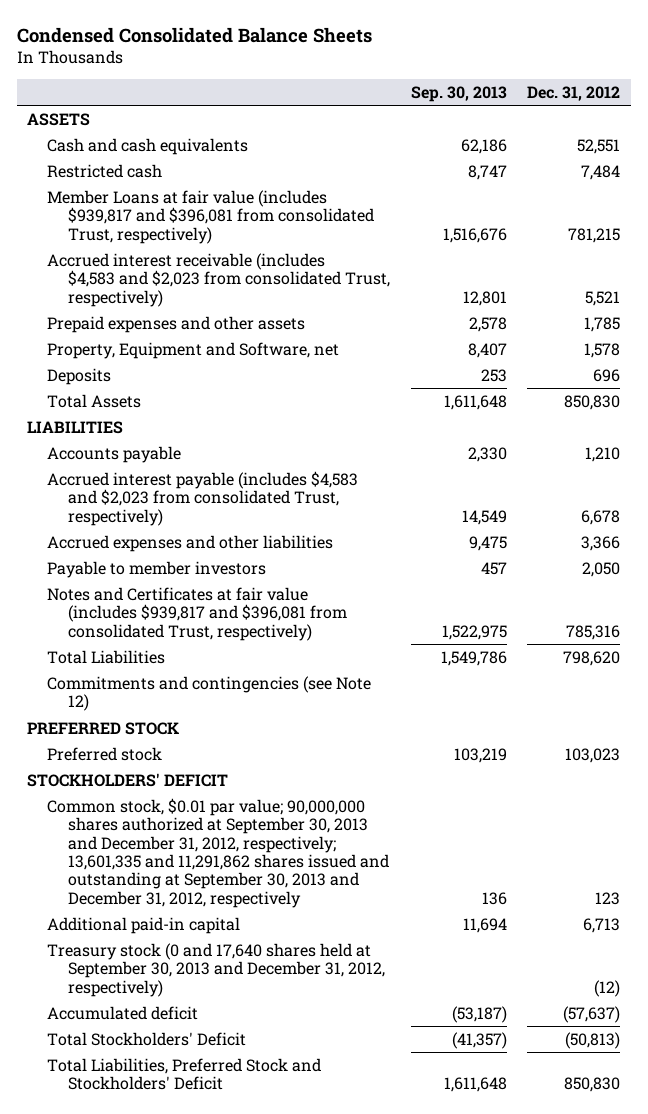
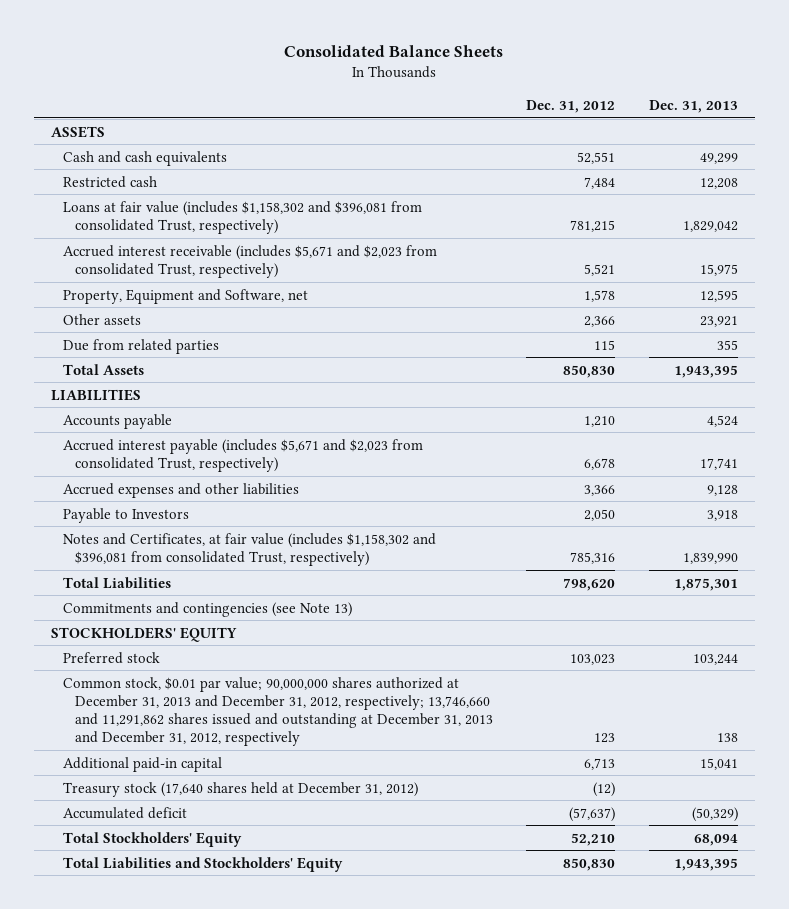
- Condensed Consolidated Balance Sheets
+ Consolidated Balance Sheets
- | Sep. 30, 2013 | Dec. 31, 2012
+ | Dec. 31, 2012 | Dec. 31, 2013
- Member Loans at fair value (includes $939,817 and $396,081 from consolidated Trust, respectively) | 1,516,676 | 781,215
- Accrued interest receivable (includes $4,583 and $2,023 from consolidated Trust, respectively) | 12,801 | 5,521
- Prepaid expenses and other assets | 2,578 | 1,785
+ Loans at fair value (includes $1,158,302 and $396,081 from consolidated Trust, respectively) | 781,215 | 1,829,042
+ Accrued interest receivable (includes $5,671 and $2,023 from consolidated Trust, respectively) | 5,521 | 15,975
- Deposits | 253 | 696
+ Other assets | 2,366 | 23,921
+ Due from related parties | 115 | 355
- Accrued interest payable (includes $4,583 and $2,023 from consolidated Trust, respectively) | 14,549 | 6,678
+ Accrued interest payable (includes $5,671 and $2,023 from consolidated Trust, respectively) | 6,678 | 17,741
- Payable to member investors | 457 | 2,050
- Notes and Certificates at fair value (includes $939,817 and $396,081 from consolidated Trust, respectively) | 1,522,975 | 785,316
+ Payable to Investors | 2,050 | 3,918
+ Notes and Certificates, at fair value (includes $1,158,302 and $396,081 from consolidated Trust, respectively) | 785,316 | 1,839,990
- Commitments and contingencies (see Note 12)
- PREFERRED STOCK
+ Commitments and contingencies (see Note 13)
+ STOCKHOLDERS' EQUITY
- STOCKHOLDERS' DEFICIT
- Common stock, $0.01 par value; 90,000,000 shares authorized at September 30, 2013 and December 31, 2012, respectively; 13,601,335 and 11,291,862 shares issued and outstanding at September 30, 2013 and December 31, 2012, respectively | 136 | 123
+ Common stock, $0.01 par value; 90,000,000 shares authorized at December 31, 2013 and December 31, 2012, respectively; 13,746,660 and 11,291,862 shares issued and outstanding at December 31, 2013 and December 31, 2012, respectively | 123 | 138
- Treasury stock (0 and 17,640 shares held at September 30, 2013 and December 31, 2012, respectively) | | (12)
+ Treasury stock (17,640 shares held at December 31, 2012) | (12) |
- Total Stockholders' Deficit | (41,357) | (50,813)
- Total Liabilities, Preferred Stock and Stockholders' Deficit | 1,611,648 | 850,830
+ Total Stockholders' Equity | 52,210 | 68,094
+ Total Liabilities and Stockholders' Equity | 850,830 | 1,943,395

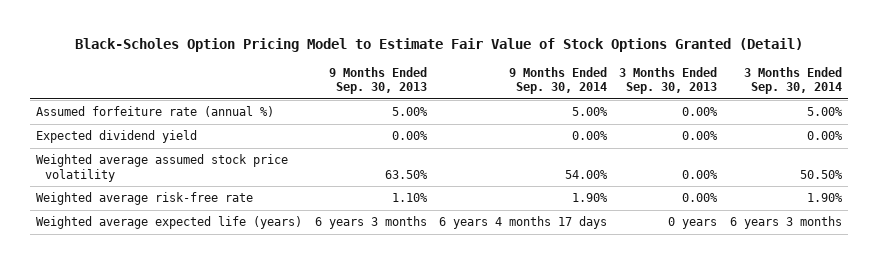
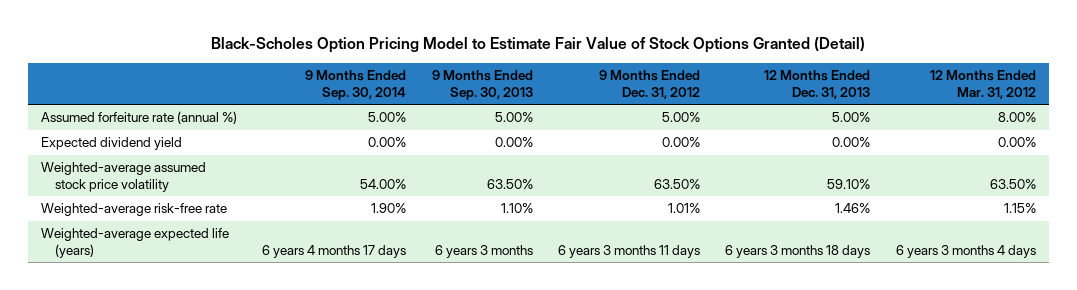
- | 9 Months Ended Sep. 30, 2013 | 9 Months Ended Sep. 30, 2014 | 3 Months Ended Sep. 30, 2013 | 3 Months Ended Sep. 30, 2014
+ | 9 Months Ended Sep. 30, 2014 | 9 Months Ended Sep. 30, 2013 | 9 Months Ended Dec. 31, 2012 | 12 Months Ended Dec. 31, 2013 | 12 Months Ended Mar. 31, 2012
- Weighted average assumed stock price volatility | 63.50% | 54.00% | 0.00% | 50.50%
- Weighted average risk-free rate | 1.10% | 1.90% | 0.00% | 1.90%
- Weighted average expected life (years) | 6 years 3 months | 6 years 4 months 17 days | 0 years | 6 years 3 months
+ Weighted-average assumed stock price volatility | 54.00% | 63.50% | 63.50% | 59.10% | 63.50%
+ Weighted-average risk-free rate | 1.90% | 1.10% | 1.01% | 1.46% | 1.15%
+ Weighted-average expected life (years) | 6 years 4 months 17 days | 6 years 3 months | 6 years 3 months 11 days | 6 years 3 months 18 days | 6 years 3 months 4 days

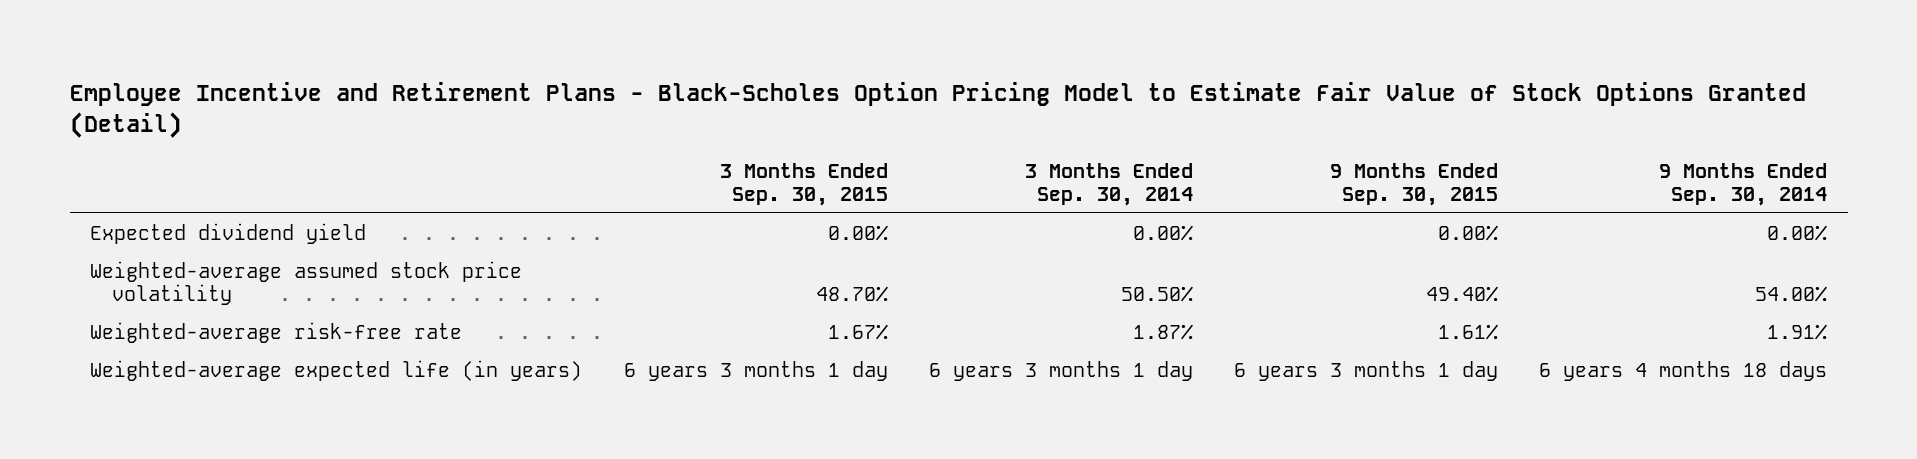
- Black-Scholes Option Pricing Model to Estimate Fair Value of Stock Options Granted (Detail)
+ Employee Incentive and Retirement Plans - Black-Scholes Option Pricing Model to Estimate Fair Value of Stock Options Granted (Detail)
- | 9 Months Ended Sep. 30, 2014 | 9 Months Ended Sep. 30, 2013 | 9 Months Ended Dec. 31, 2012 | 12 Months Ended Dec. 31, 2013 | 12 Months Ended Mar. 31, 2012
+ | 3 Months Ended Sep. 30, 2015 | 3 Months Ended Sep. 30, 2014 | 9 Months Ended Sep. 30, 2015 | 9 Months Ended Sep. 30, 2014
- Assumed forfeiture rate (annual %) | 5.00% | 5.00% | 5.00% | 5.00% | 8.00%
- Weighted-average risk-free rate | 1.90% | 1.10% | 1.01% | 1.46% | 1.15%
- Weighted-average expected life (years) | 6 years 4 months 17 days | 6 years 3 months | 6 years 3 months 11 days | 6 years 3 months 18 days | 6 years 3 months 4 days
+ Weighted-average risk-free rate | 1.67% | 1.87% | 1.61% | 1.91%
+ Weighted-average expected life (in years) | 6 years 3 months 1 day | 6 years 3 months 1 day | 6 years 3 months 1 day | 6 years 4 months 18 days

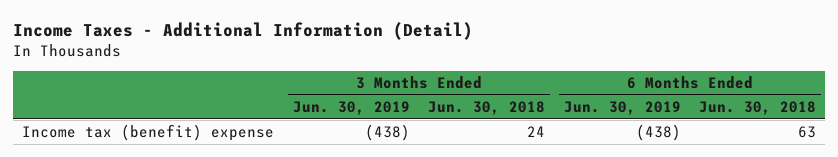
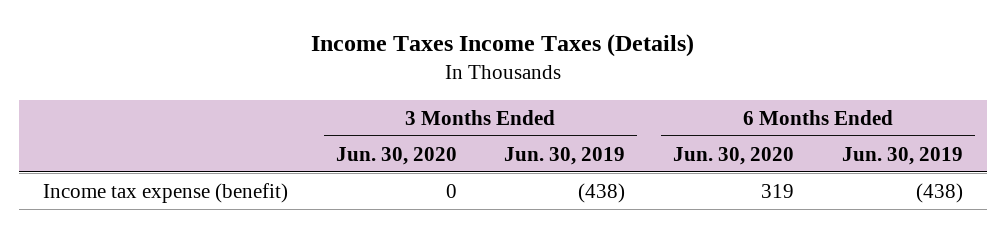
- Income Taxes - Additional Information (Detail)
+ Income Taxes Income Taxes (Details)
- | 3 Months Ended Jun. 30, 2019 | 3 Months Ended Jun. 30, 2018 | 6 Months Ended Jun. 30, 2019 | 6 Months Ended Jun. 30, 2018
+ | 3 Months Ended Jun. 30, 2020 | 3 Months Ended Jun. 30, 2019 | 6 Months Ended Jun. 30, 2020 | 6 Months Ended Jun. 30, 2019
- Income tax (benefit) expense | (438) | 24 | (438) | 63
+ Income tax expense (benefit) | 0 | (438) | 319 | (438)

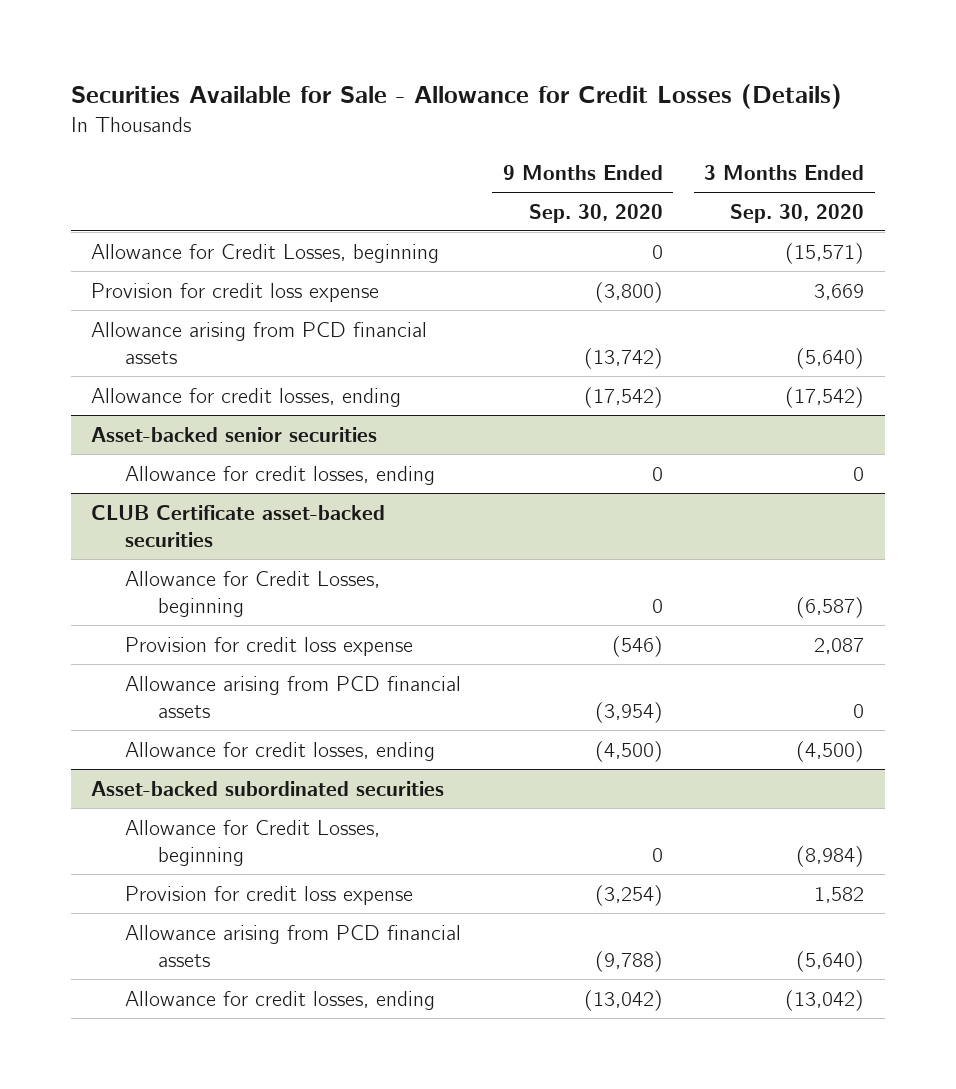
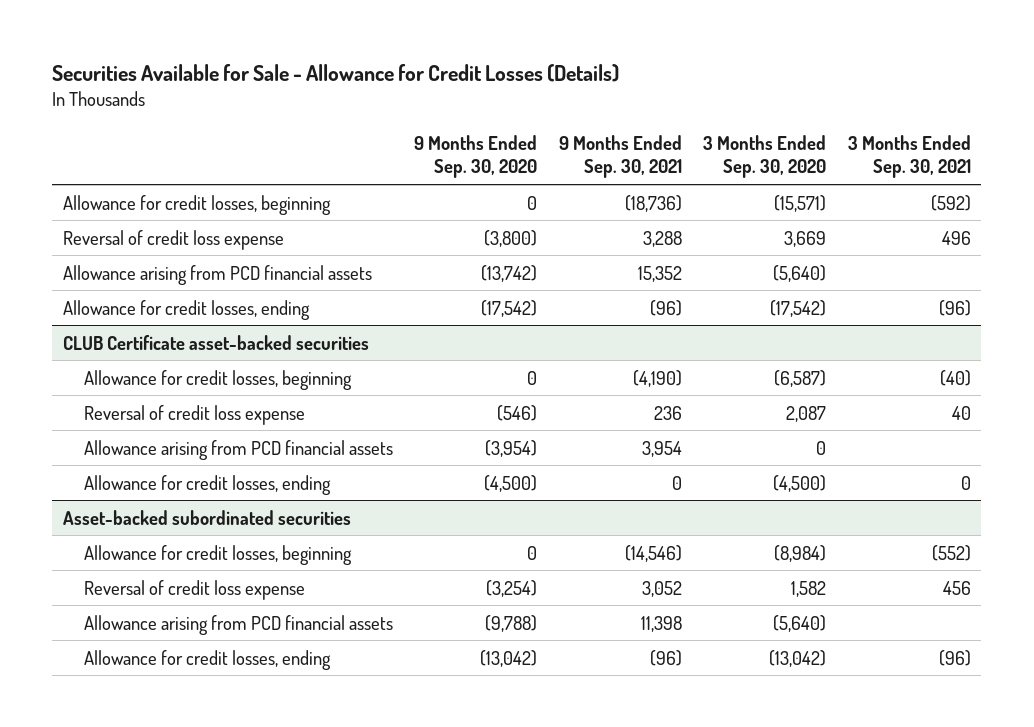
- | 9 Months Ended Sep. 30, 2020 | 3 Months Ended Sep. 30, 2020
+ | 9 Months Ended Sep. 30, 2020 | 9 Months Ended Sep. 30, 2021 | 3 Months Ended Sep. 30, 2020 | 3 Months Ended Sep. 30, 2021
- Allowance for Credit Losses, beginning | 0 | (15,571)
- Provision for credit loss expense | (3,800) | 3,669
+ Allowance for credit losses, beginning | 0 | (18,736) | (15,571) | (592)
+ Reversal of credit loss expense | (3,800) | 3,288 | 3,669 | 496
- Asset-backed senior securities
- Allowance for credit losses, ending | 0 | 0
@ CLUB Certificate asset-backed securities
- Allowance for Credit Losses, beginning | 0 | (6,587)
- Provision for credit loss expense | (546) | 2,087
+ Allowance for credit losses, beginning | 0 | (4,190) | (6,587) | (40)
+ Reversal of credit loss expense | (546) | 236 | 2,087 | 40
@ Asset-backed subordinated securities
- Allowance for Credit Losses, beginning | 0 | (8,984)
- Provision for credit loss expense | (3,254) | 1,582
+ Allowance for credit losses, beginning | 0 | (14,546) | (8,984) | (552)
+ Reversal of credit loss expense | (3,254) | 3,052 | 1,582 | 456

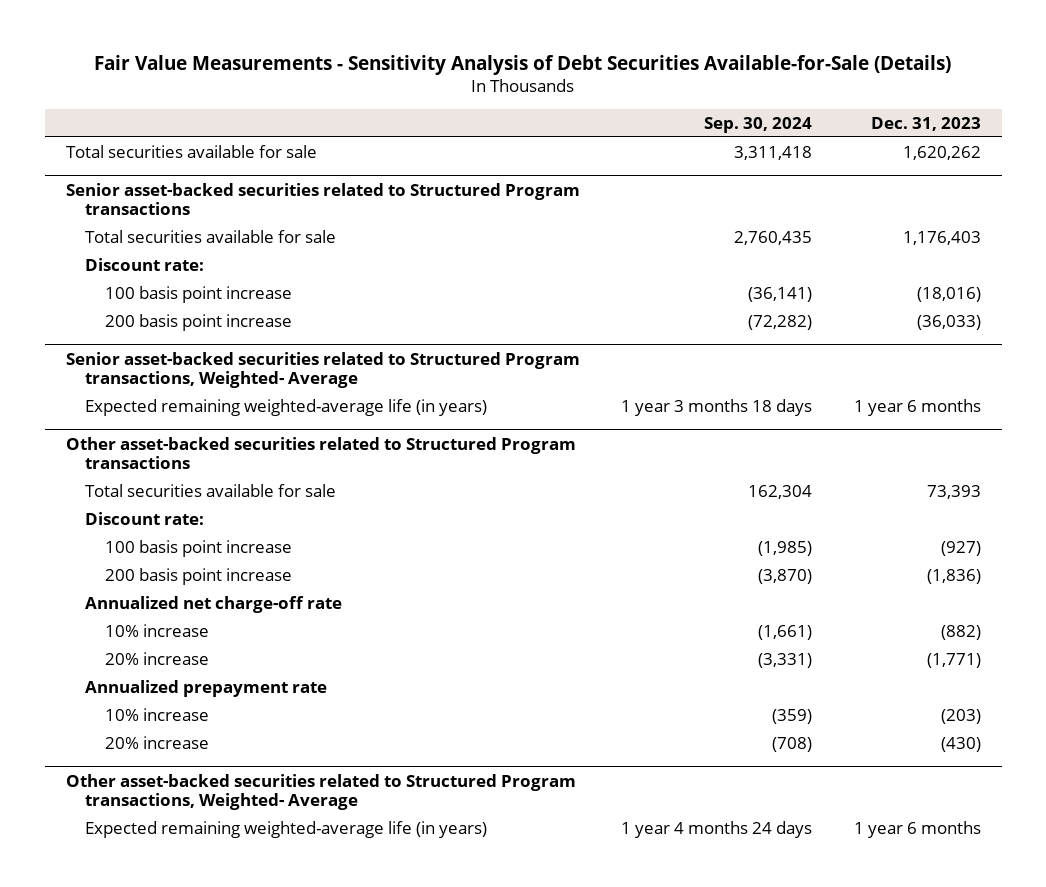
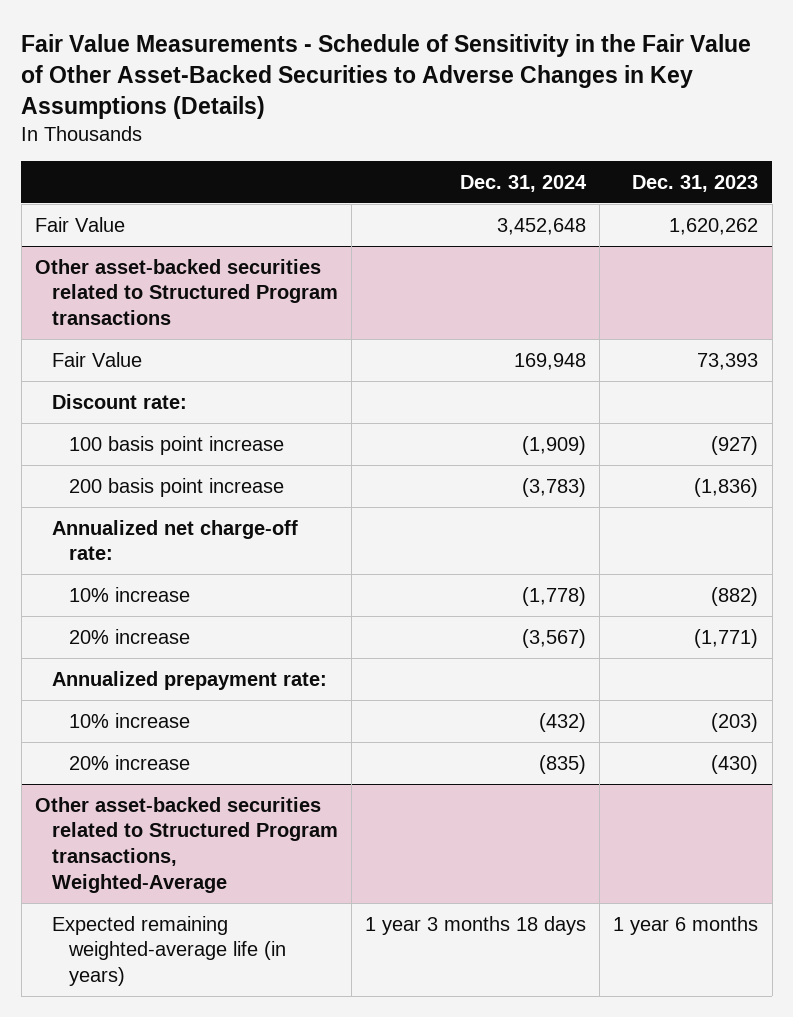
- Fair Value Measurements - Sensitivity Analysis of Debt Securities Available-for-Sale (Details)
+ Fair Value Measurements - Schedule of Sensitivity in the Fair Value of Other Asset-Backed Securities to Adverse Changes in Key Assumptions (Details)
- | Sep. 30, 2024 | Dec. 31, 2023
+ | Dec. 31, 2024 | Dec. 31, 2023
- Total securities available for sale | 3,311,418 | 1,620,262
- Senior asset-backed securities related to Structured Program transactions
- Total securities available for sale | 2,760,435 | 1,176,403
- Discount rate:
- 100 basis point increase | (36,141) | (18,016)
- 200 basis point increase | (72,282) | (36,033)
- Senior asset-backed securities related to Structured Program transactions, Weighted- Average
- Expected remaining weighted-average life (in years) | 1 year 3 months 18 days | 1 year 6 months
+ Fair Value | 3,452,648 | 1,620,262
@ Other asset-backed securities related to Structured Program transactions
- Total securities available for sale | 162,304 | 73,393
+ Fair Value | 169,948 | 73,393
- Annualized net charge-off rate
+ Annualized net charge-off rate:
- Annualized prepayment rate
+ Annualized prepayment rate:
- Other asset-backed securities related to Structured Program transactions, Weighted- Average
+ Other asset-backed securities related to Structured Program transactions, Weighted-Average

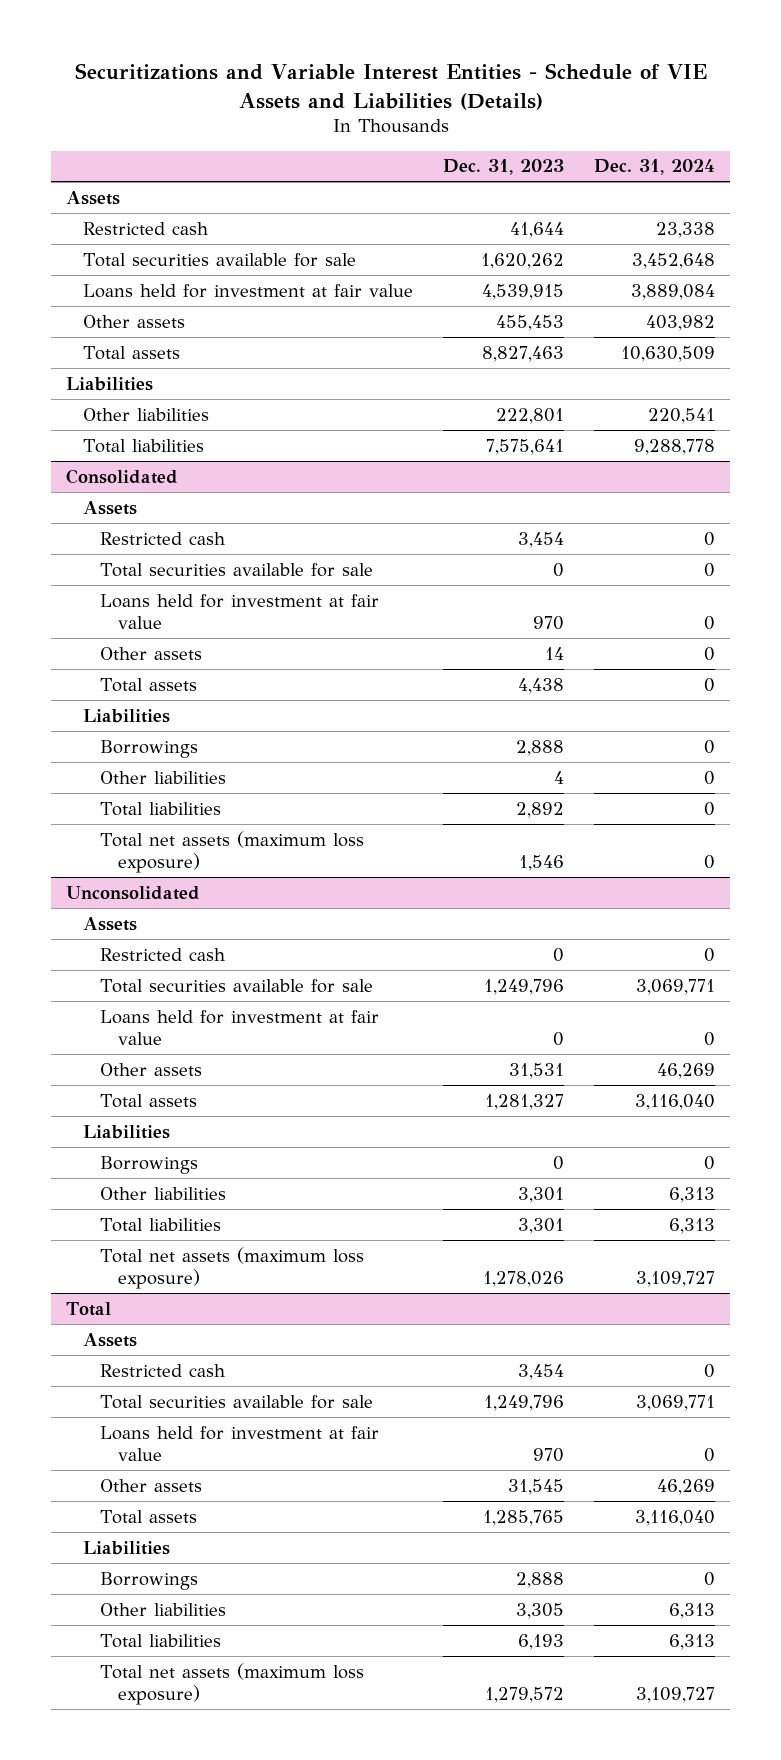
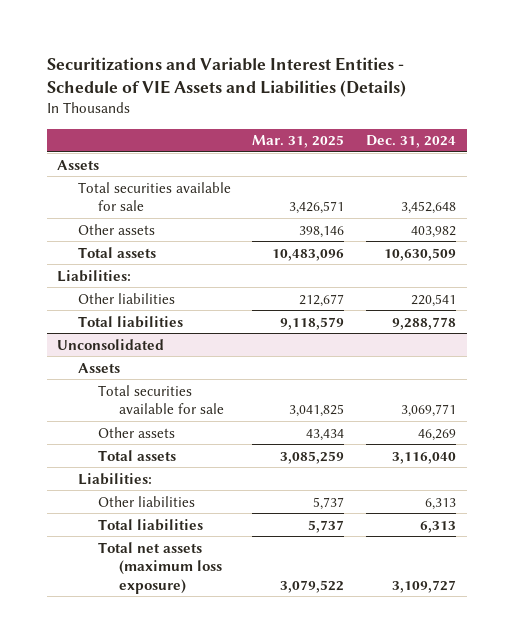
- | Dec. 31, 2023 | Dec. 31, 2024
+ | Mar. 31, 2025 | Dec. 31, 2024
- Restricted cash | 41,644 | 23,338
- Loans held for investment at fair value | 4,539,915 | 3,889,084
- Liabilities
+ Liabilities:
- Consolidated
- Assets
- Restricted cash | 3,454 | 0
- Total securities available for sale | 0 | 0
- Loans held for investment at fair value | 970 | 0
- Other assets | 14 | 0
- Total assets | 4,438 | 0
- Liabilities
- Borrowings | 2,888 | 0
- Other liabilities | 4 | 0
- Total liabilities | 2,892 | 0
- Total net assets (maximum loss exposure) | 1,546 | 0
@ Unconsolidated
- Restricted cash | 0 | 0
- Loans held for investment at fair value | 0 | 0
- Liabilities
- Borrowings | 0 | 0
- Other liabilities | 3,301 | 6,313
- Total liabilities | 3,301 | 6,313
- Total net assets (maximum loss exposure) | 1,278,026 | 3,109,727
- Total
- Assets
- Restricted cash | 3,454 | 0
- Total securities available for sale | 1,249,796 | 3,069,771
- Loans held for investment at fair value | 970 | 0
- Other assets | 31,545 | 46,269
- Total assets | 1,285,765 | 3,116,040
- Liabilities
- Borrowings | 2,888 | 0
@ Unconsolidated
+ Liabilities:

